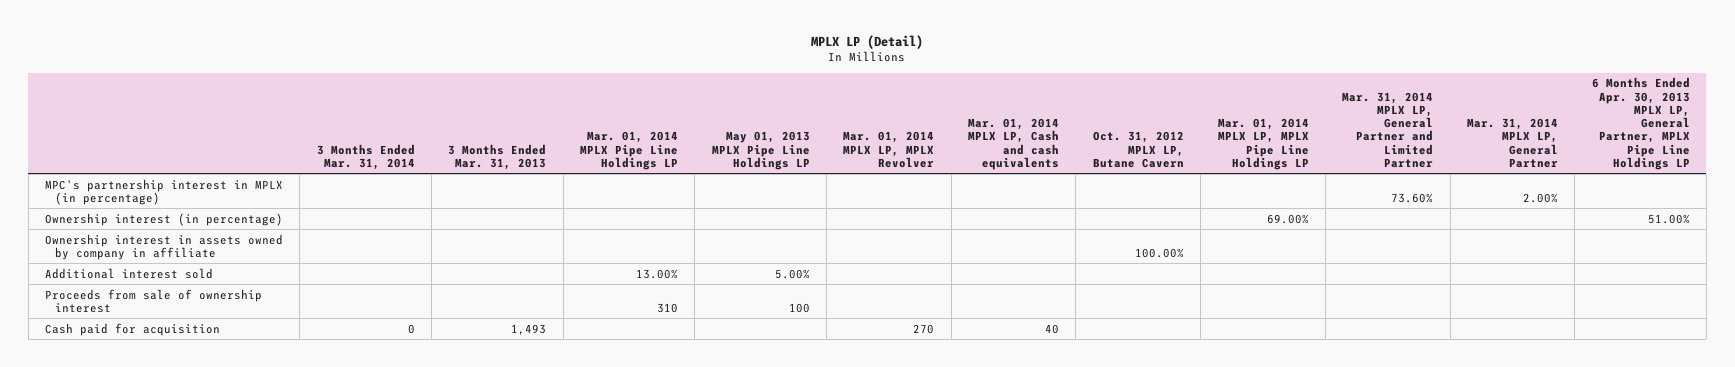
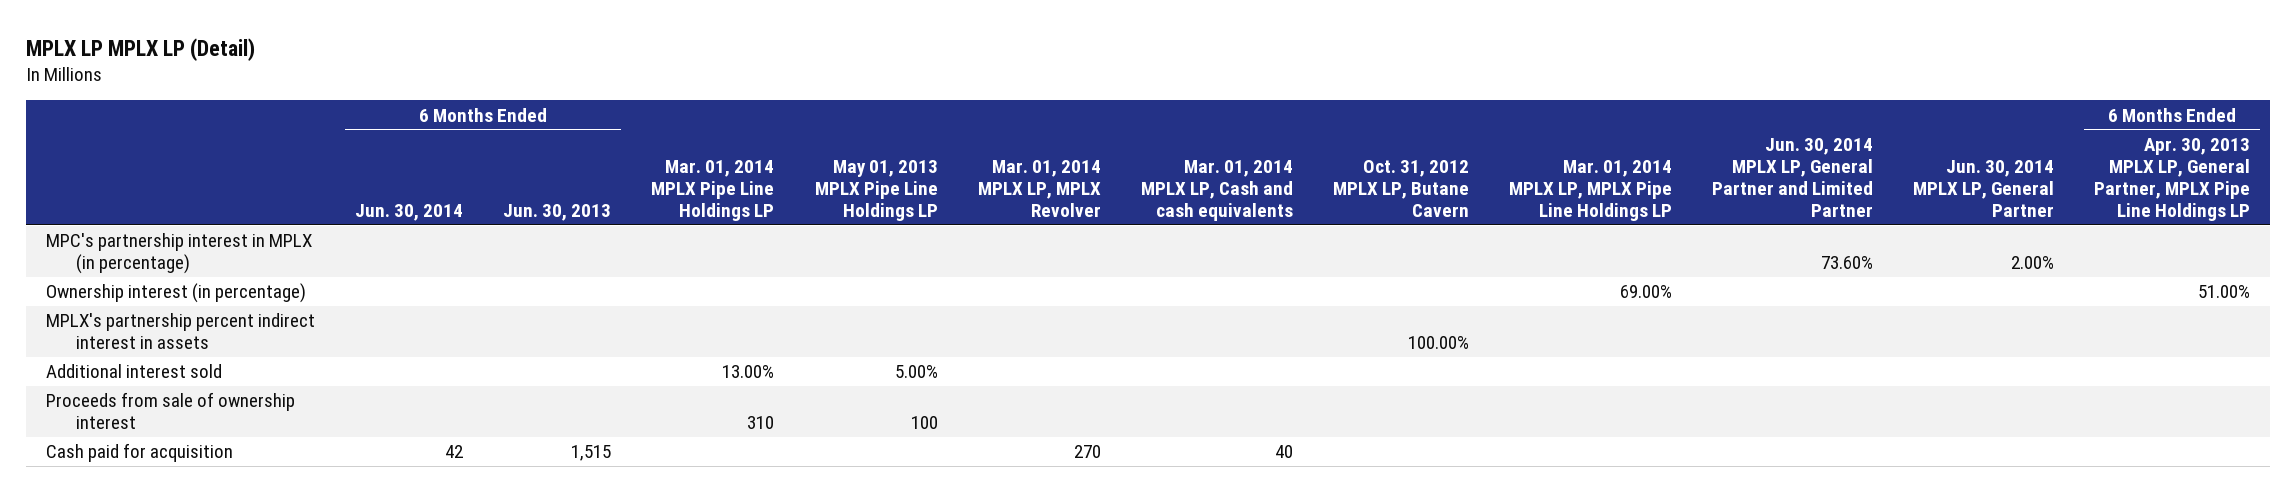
- MPLX LP (Detail)
+ MPLX LP MPLX LP (Detail)
- | 3 Months Ended Mar. 31, 2014 | 3 Months Ended Mar. 31, 2013 | Mar. 01, 2014 MPLX Pipe Line Holdings LP | May 01, 2013 MPLX Pipe Line Holdings LP | Mar. 01, 2014 MPLX LP, MPLX Revolver | Mar. 01, 2014 MPLX LP, Cash and cash equivalents | Oct. 31, 2012 MPLX LP, Butane Cavern | Mar. 01, 2014 MPLX LP, MPLX Pipe Line Holdings LP | Mar. 31, 2014 MPLX LP, General Partner and Limited Partner | Mar. 31, 2014 MPLX LP, General Partner | 6 Months Ended Apr. 30, 2013 MPLX LP, General Partner, MPLX Pipe Line Holdings LP
+ | 6 Months Ended Jun. 30, 2014 | 6 Months Ended Jun. 30, 2013 | Mar. 01, 2014 MPLX Pipe Line Holdings LP | May 01, 2013 MPLX Pipe Line Holdings LP | Mar. 01, 2014 MPLX LP, MPLX Revolver | Mar. 01, 2014 MPLX LP, Cash and cash equivalents | Oct. 31, 2012 MPLX LP, Butane Cavern | Mar. 01, 2014 MPLX LP, MPLX Pipe Line Holdings LP | Jun. 30, 2014 MPLX LP, General Partner and Limited Partner | Jun. 30, 2014 MPLX LP, General Partner | 6 Months Ended Apr. 30, 2013 MPLX LP, General Partner, MPLX Pipe Line Holdings LP
- Ownership interest in assets owned by company in affiliate | | | | | | | 100.00% | | | |
+ MPLX's partnership percent indirect interest in assets | | | | | | | 100.00% | | | |

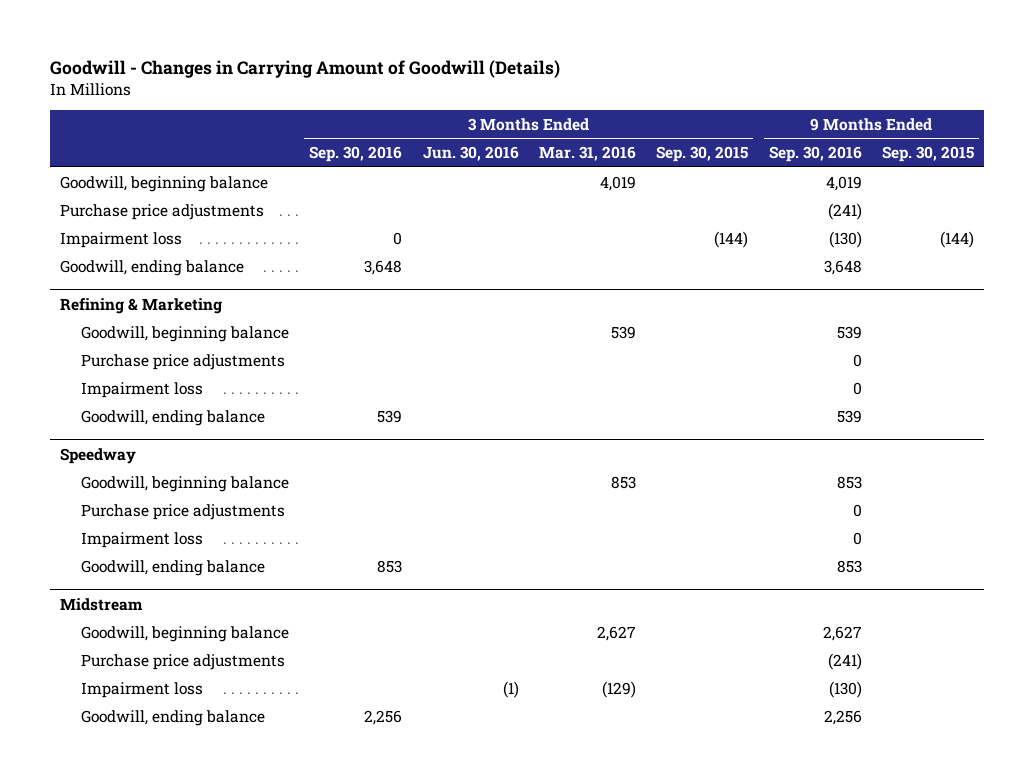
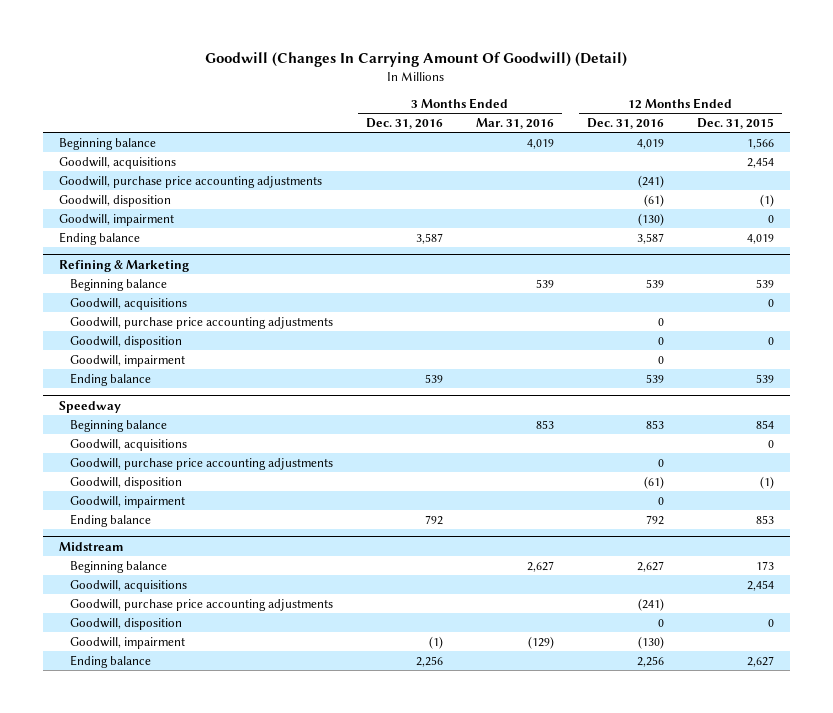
- Goodwill - Changes in Carrying Amount of Goodwill (Details)
+ Goodwill (Changes In Carrying Amount Of Goodwill) (Detail)
- | 3 Months Ended Sep. 30, 2016 | 3 Months Ended Jun. 30, 2016 | 3 Months Ended Mar. 31, 2016 | 3 Months Ended Sep. 30, 2015 | 9 Months Ended Sep. 30, 2016 | 9 Months Ended Sep. 30, 2015
+ | 3 Months Ended Dec. 31, 2016 | 3 Months Ended Mar. 31, 2016 | 12 Months Ended Dec. 31, 2016 | 12 Months Ended Dec. 31, 2015
- Goodwill, beginning balance | | | 4,019 | | 4,019 |
- Purchase price adjustments | | | | | (241) |
- Impairment loss | 0 | | | (144) | (130) | (144)
- Goodwill, ending balance | 3,648 | | | | 3,648 |
+ Beginning balance | | 4,019 | 4,019 | 1,566
+ Goodwill, acquisitions | | | | 2,454
+ Goodwill, purchase price accounting adjustments | | | (241) |
+ Goodwill, disposition | | | (61) | (1)
+ Goodwill, impairment | | | (130) | 0
+ Ending balance | 3,587 | | 3,587 | 4,019
@ Refining & Marketing
- Goodwill, beginning balance | | | 539 | | 539 |
- Purchase price adjustments | | | | | 0 |
- Impairment loss | | | | | 0 |
- Goodwill, ending balance | 539 | | | | 539 |
+ Beginning balance | | 539 | 539 | 539
+ Goodwill, acquisitions | | | | 0
+ Goodwill, purchase price accounting adjustments | | | 0 |
+ Goodwill, disposition | | | 0 | 0
+ Goodwill, impairment | | | 0 |
+ Ending balance | 539 | | 539 | 539
@ Speedway
- Goodwill, beginning balance | | | 853 | | 853 |
- Purchase price adjustments | | | | | 0 |
- Impairment loss | | | | | 0 |
- Goodwill, ending balance | 853 | | | | 853 |
+ Beginning balance | | 853 | 853 | 854
+ Goodwill, acquisitions | | | | 0
+ Goodwill, purchase price accounting adjustments | | | 0 |
+ Goodwill, disposition | | | (61) | (1)
+ Goodwill, impairment | | | 0 |
+ Ending balance | 792 | | 792 | 853
@ Midstream
- Goodwill, beginning balance | | | 2,627 | | 2,627 |
- Purchase price adjustments | | | | | (241) |
- Impairment loss | | (1) | (129) | | (130) |
- Goodwill, ending balance | 2,256 | | | | 2,256 |
+ Beginning balance | | 2,627 | 2,627 | 173
+ Goodwill, acquisitions | | | | 2,454
+ Goodwill, purchase price accounting adjustments | | | (241) |
+ Goodwill, disposition | | | 0 | 0
+ Goodwill, impairment | (1) | (129) | (130) |
+ Ending balance | 2,256 | | 2,256 | 2,627

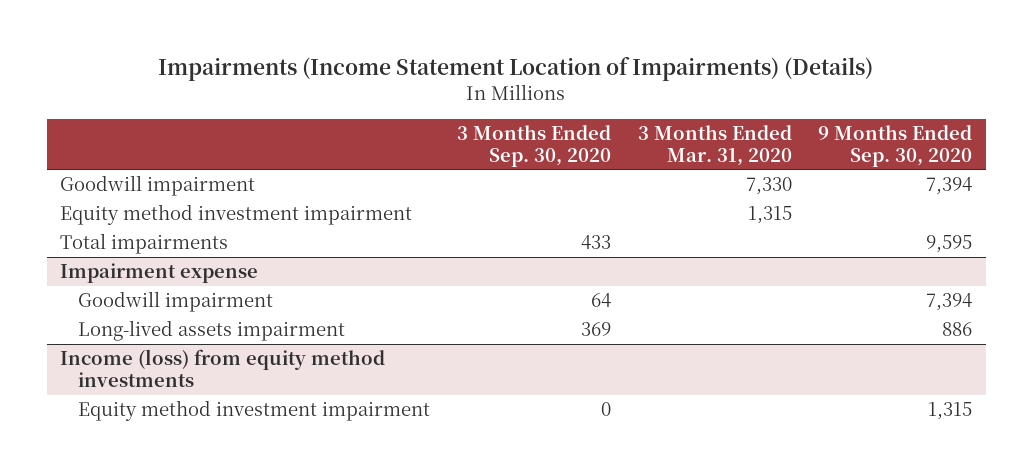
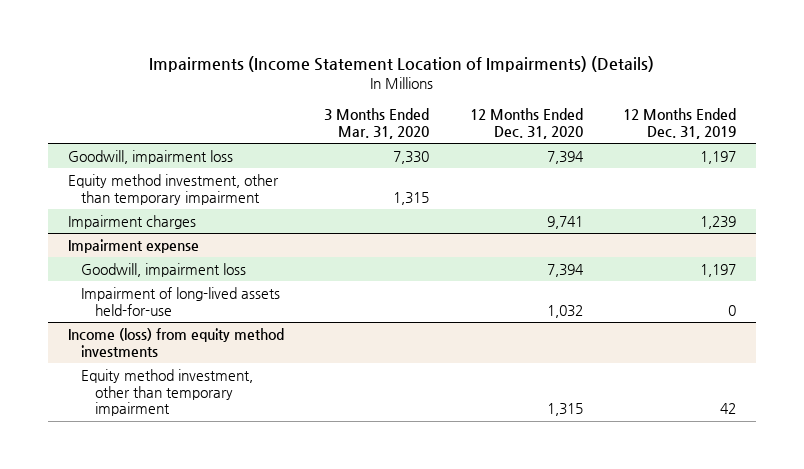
- | 3 Months Ended Sep. 30, 2020 | 3 Months Ended Mar. 31, 2020 | 9 Months Ended Sep. 30, 2020
+ | 3 Months Ended Mar. 31, 2020 | 12 Months Ended Dec. 31, 2020 | 12 Months Ended Dec. 31, 2019
- Goodwill impairment | | 7,330 | 7,394
- Equity method investment impairment | | 1,315 |
- Total impairments | 433 | | 9,595
+ Goodwill, impairment loss | 7,330 | 7,394 | 1,197
+ Equity method investment, other than temporary impairment | 1,315 | |
+ Impairment charges | | 9,741 | 1,239
@ Impairment expense
- Goodwill impairment | 64 | | 7,394
- Long-lived assets impairment | 369 | | 886
+ Goodwill, impairment loss | | 7,394 | 1,197
+ Impairment of long-lived assets held-for-use | | 1,032 | 0
@ Income (loss) from equity method investments
- Equity method investment impairment | 0 | | 1,315
+ Equity method investment, other than temporary impairment | | 1,315 | 42

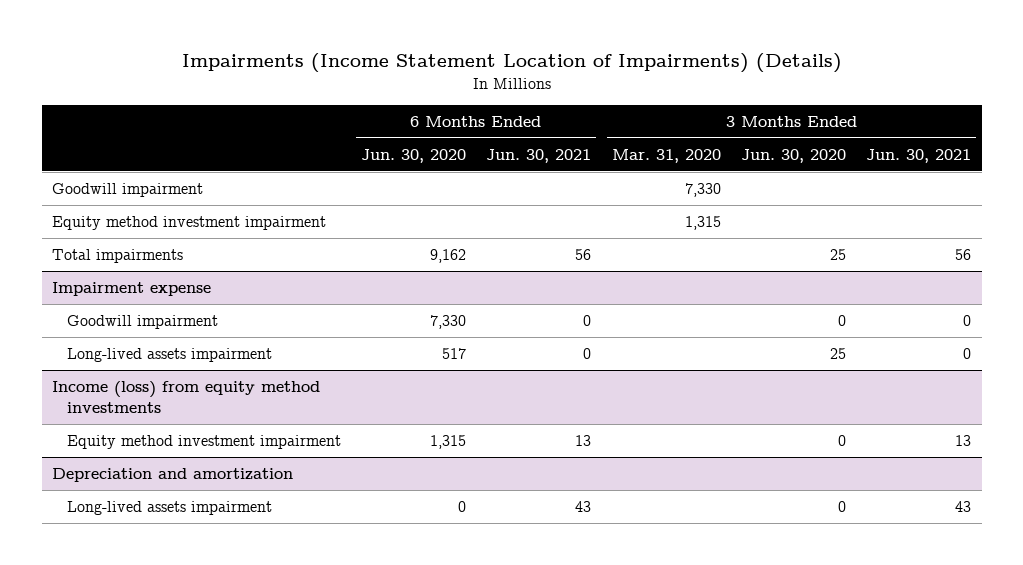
- | 3 Months Ended Mar. 31, 2020 | 12 Months Ended Dec. 31, 2020 | 12 Months Ended Dec. 31, 2019
+ | 6 Months Ended Jun. 30, 2020 | 6 Months Ended Jun. 30, 2021 | 3 Months Ended Mar. 31, 2020 | 3 Months Ended Jun. 30, 2020 | 3 Months Ended Jun. 30, 2021
- Goodwill, impairment loss | 7,330 | 7,394 | 1,197
- Equity method investment, other than temporary impairment | 1,315 | |
- Impairment charges | | 9,741 | 1,239
+ Goodwill impairment | | | 7,330 | |
+ Equity method investment impairment | | | 1,315 | |
+ Total impairments | 9,162 | 56 | | 25 | 56
@ Impairment expense
- Goodwill, impairment loss | | 7,394 | 1,197
- Impairment of long-lived assets held-for-use | | 1,032 | 0
+ Goodwill impairment | 7,330 | 0 | | 0 | 0
+ Long-lived assets impairment | 517 | 0 | | 25 | 0
@ Income (loss) from equity method investments
- Equity method investment, other than temporary impairment | | 1,315 | 42
+ Equity method investment impairment | 1,315 | 13 | | 0 | 13
+ Depreciation and amortization
+ Long-lived assets impairment | 0 | 43 | | 0 | 43

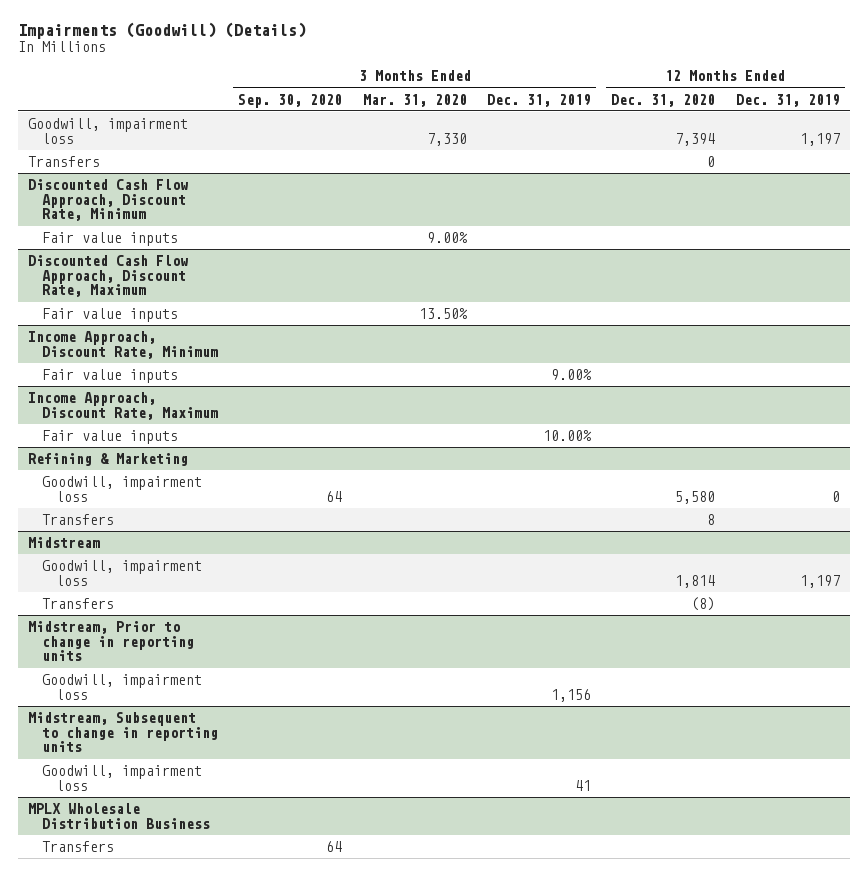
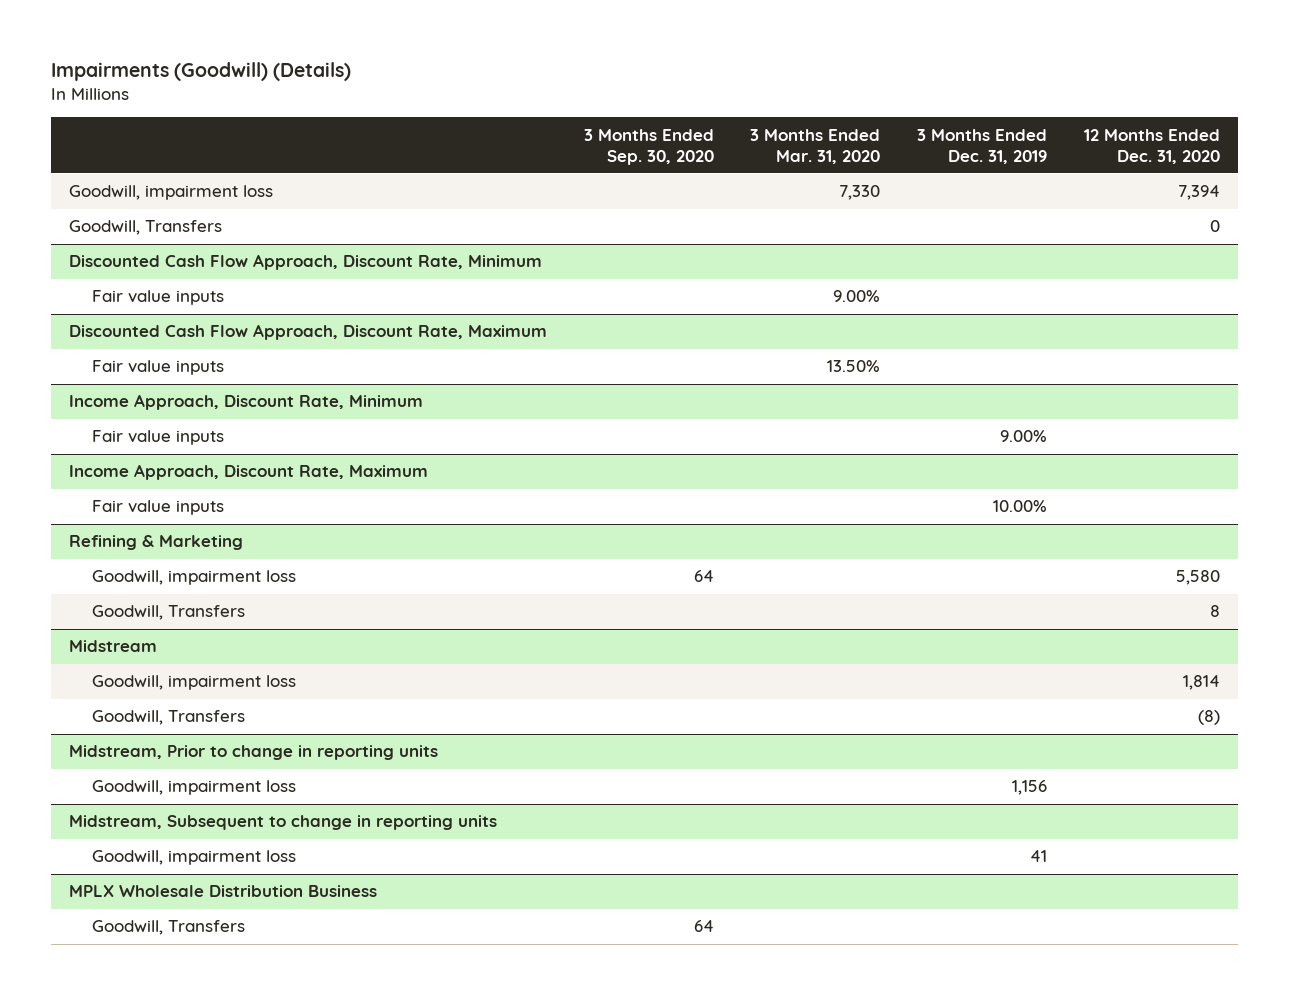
- | 3 Months Ended Sep. 30, 2020 | 3 Months Ended Mar. 31, 2020 | 3 Months Ended Dec. 31, 2019 | 12 Months Ended Dec. 31, 2020 | 12 Months Ended Dec. 31, 2019
+ | 3 Months Ended Sep. 30, 2020 | 3 Months Ended Mar. 31, 2020 | 3 Months Ended Dec. 31, 2019 | 12 Months Ended Dec. 31, 2020
- Transfers | | | | 0 |
+ Goodwill, Transfers | | | | 0
@ Refining & Marketing
- Transfers | | | | 8 |
+ Goodwill, Transfers | | | | 8
@ Midstream
- Transfers | | | | (8) |
+ Goodwill, Transfers | | | | (8)
@ MPLX Wholesale Distribution Business
- Transfers | 64 | | | |
+ Goodwill, Transfers | 64 | | |

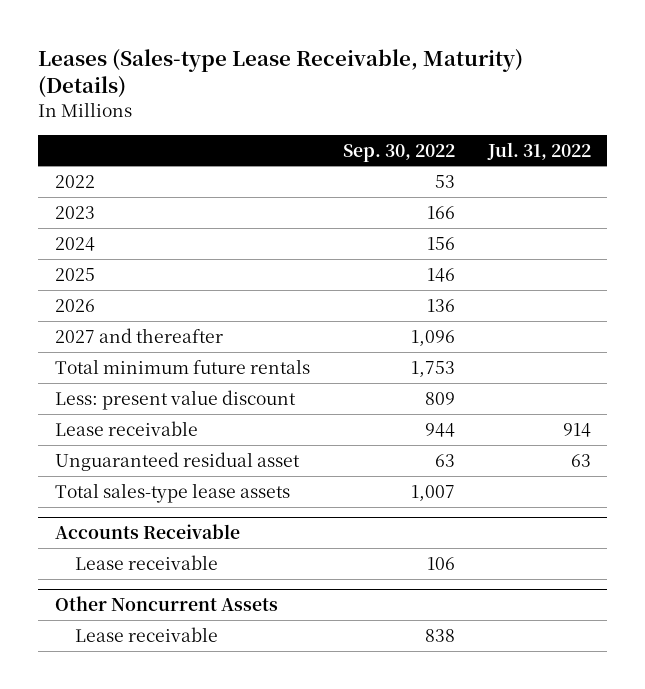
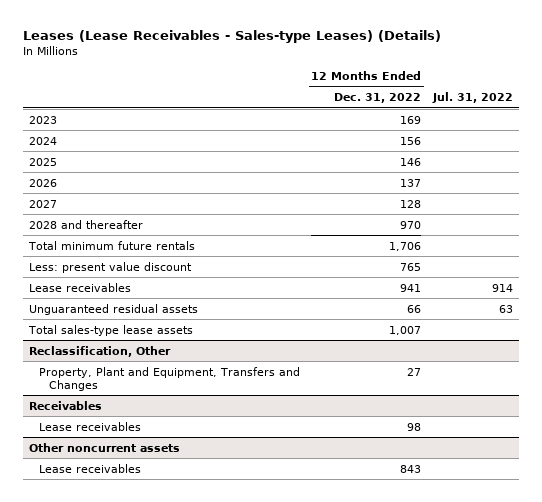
- Leases (Sales-type Lease Receivable, Maturity) (Details)
+ Leases (Lease Receivables - Sales-type Leases) (Details)
- | Sep. 30, 2022 | Jul. 31, 2022
+ | 12 Months Ended Dec. 31, 2022 | Jul. 31, 2022
- 2022 | 53 |
- 2027 and thereafter | 1,096 |
+ 2027 | 128 |
+ 2028 and thereafter | 970 |
- Lease receivable | 944 | 914
- Unguaranteed residual asset | 63 | 63
+ Lease receivables | 941 | 914
+ Unguaranteed residual assets | 66 | 63
- Accounts Receivable
- Lease receivable | 106 |
- Other Noncurrent Assets
- Lease receivable | 838 |
+ Reclassification, Other
+ Property, Plant and Equipment, Transfers and Changes | 27 |
+ Receivables
+ Lease receivables | 98 |
+ Other noncurrent assets
+ Lease receivables | 843 |

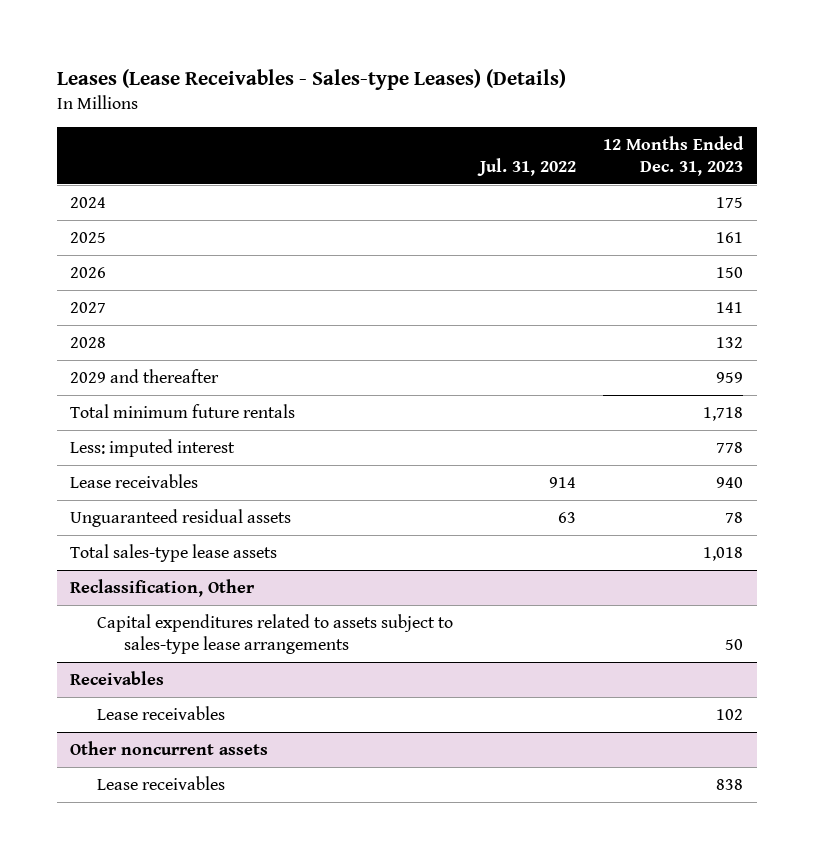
- | 12 Months Ended Dec. 31, 2022 | Jul. 31, 2022
+ | Jul. 31, 2022 | 12 Months Ended Dec. 31, 2023
- 2023 | 169 |
- 2028 and thereafter | 970 |
+ 2028 | | 132
+ 2029 and thereafter | | 959
- Less: present value discount | 765 |
+ Less: imputed interest | | 778
@ Reclassification, Other
- Property, Plant and Equipment, Transfers and Changes | 27 |
+ Capital expenditures related to assets subject to sales-type lease arrangements | | 50

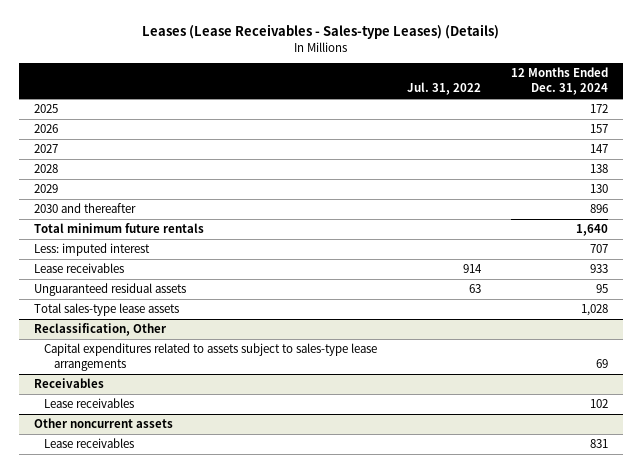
- | Jul. 31, 2022 | 12 Months Ended Dec. 31, 2023
+ | Jul. 31, 2022 | 12 Months Ended Dec. 31, 2024
- 2024 | | 175
- 2029 and thereafter | | 959
+ 2029 | | 130
+ 2030 and thereafter | | 896

